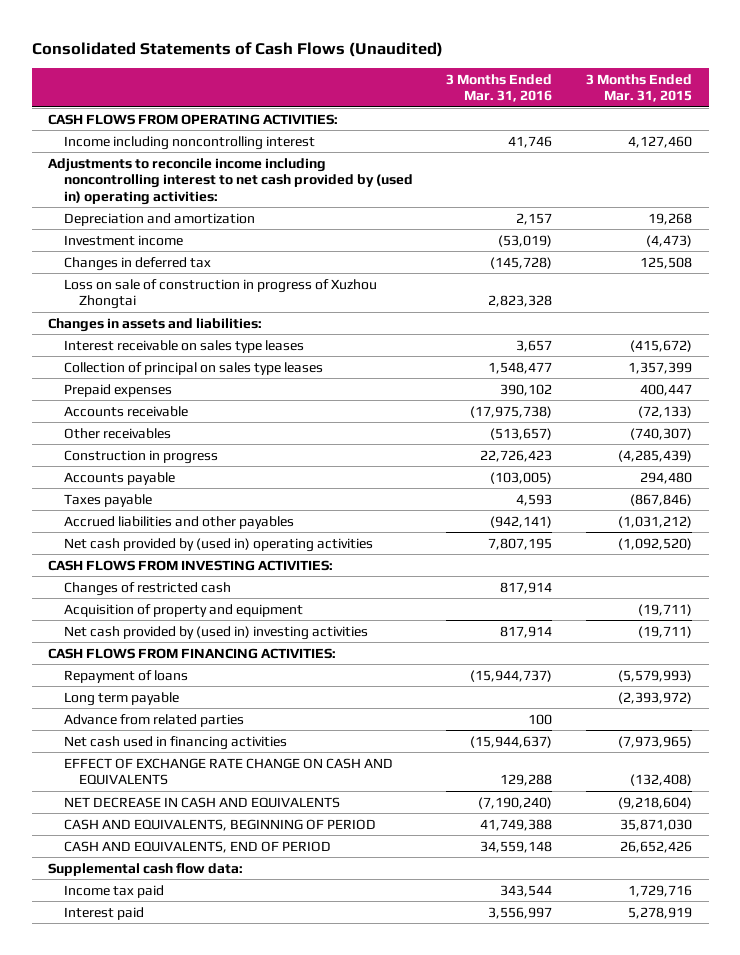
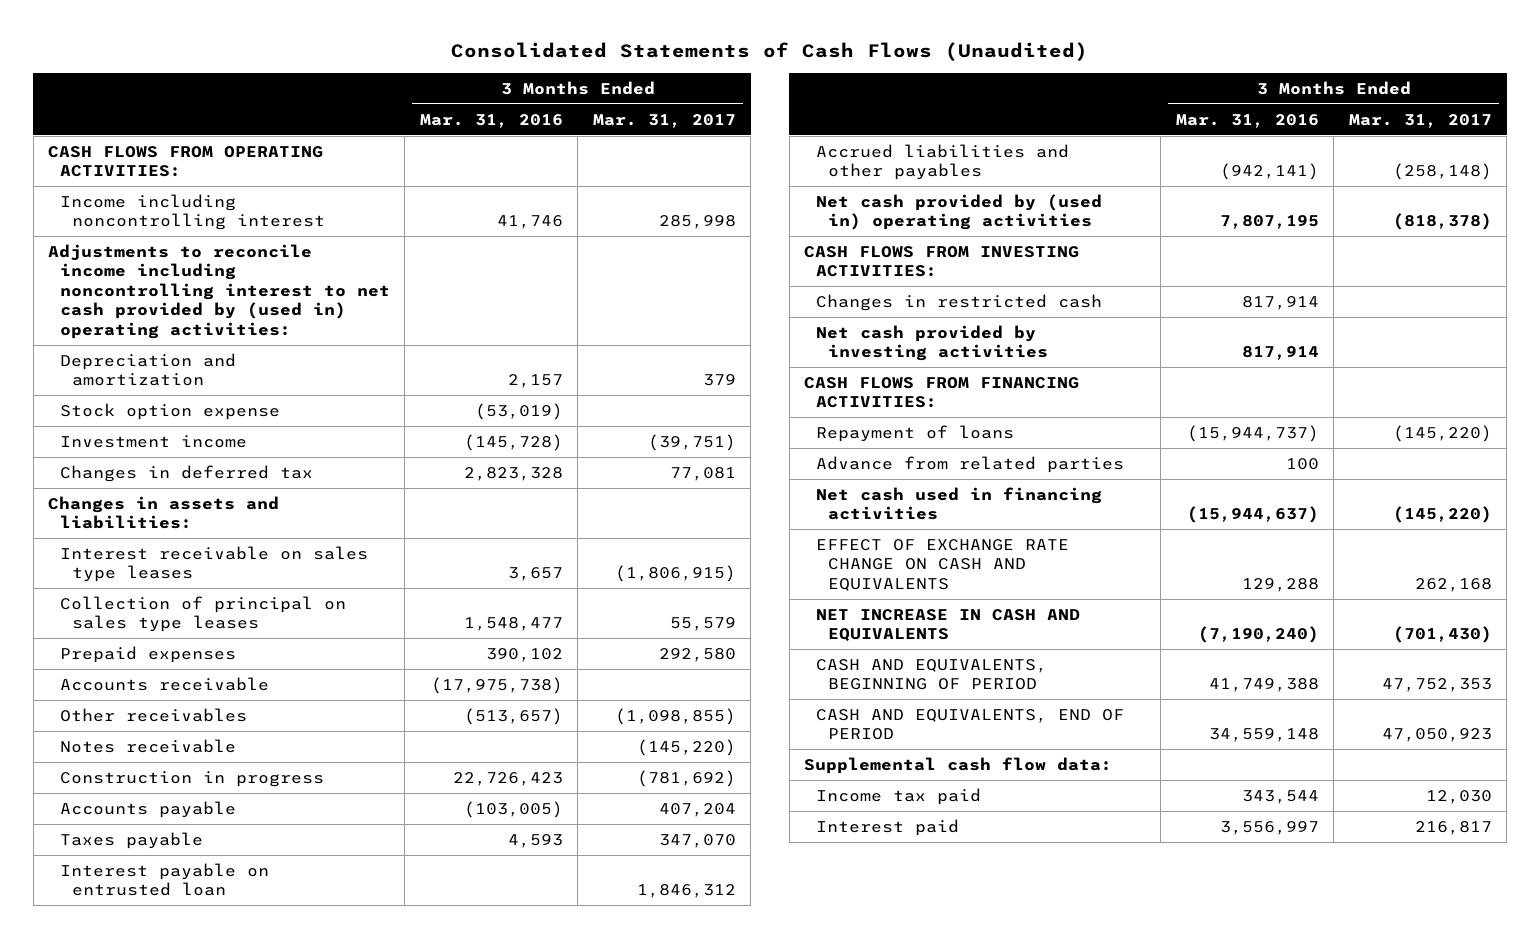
- | 3 Months Ended Mar. 31, 2016 | 3 Months Ended Mar. 31, 2015
+ | 3 Months Ended Mar. 31, 2016 | 3 Months Ended Mar. 31, 2017
- Investment income | (53,019) | (4,473)
- Changes in deferred tax | (145,728) | 125,508
- Loss on sale of construction in progress of Xuzhou Zhongtai | 2,823,328 |
+ Stock option expense | (53,019) |
+ Investment income | (145,728) | (39,751)
+ Changes in deferred tax | 2,823,328 | 77,081
+ Notes receivable | | (145,220)
+ Interest payable on entrusted loan | | 1,846,312
- Changes of restricted cash | 817,914 |
- Acquisition of property and equipment | | (19,711)
- Net cash provided by (used in) investing activities | 817,914 | (19,711)
+ Changes in restricted cash | 817,914 |
+ Net cash provided by investing activities | 817,914 |
- Long term payable | | (2,393,972)
- NET DECREASE IN CASH AND EQUIVALENTS | (7,190,240) | (9,218,604)
+ NET INCREASE IN CASH AND EQUIVALENTS | (7,190,240) | (701,430)

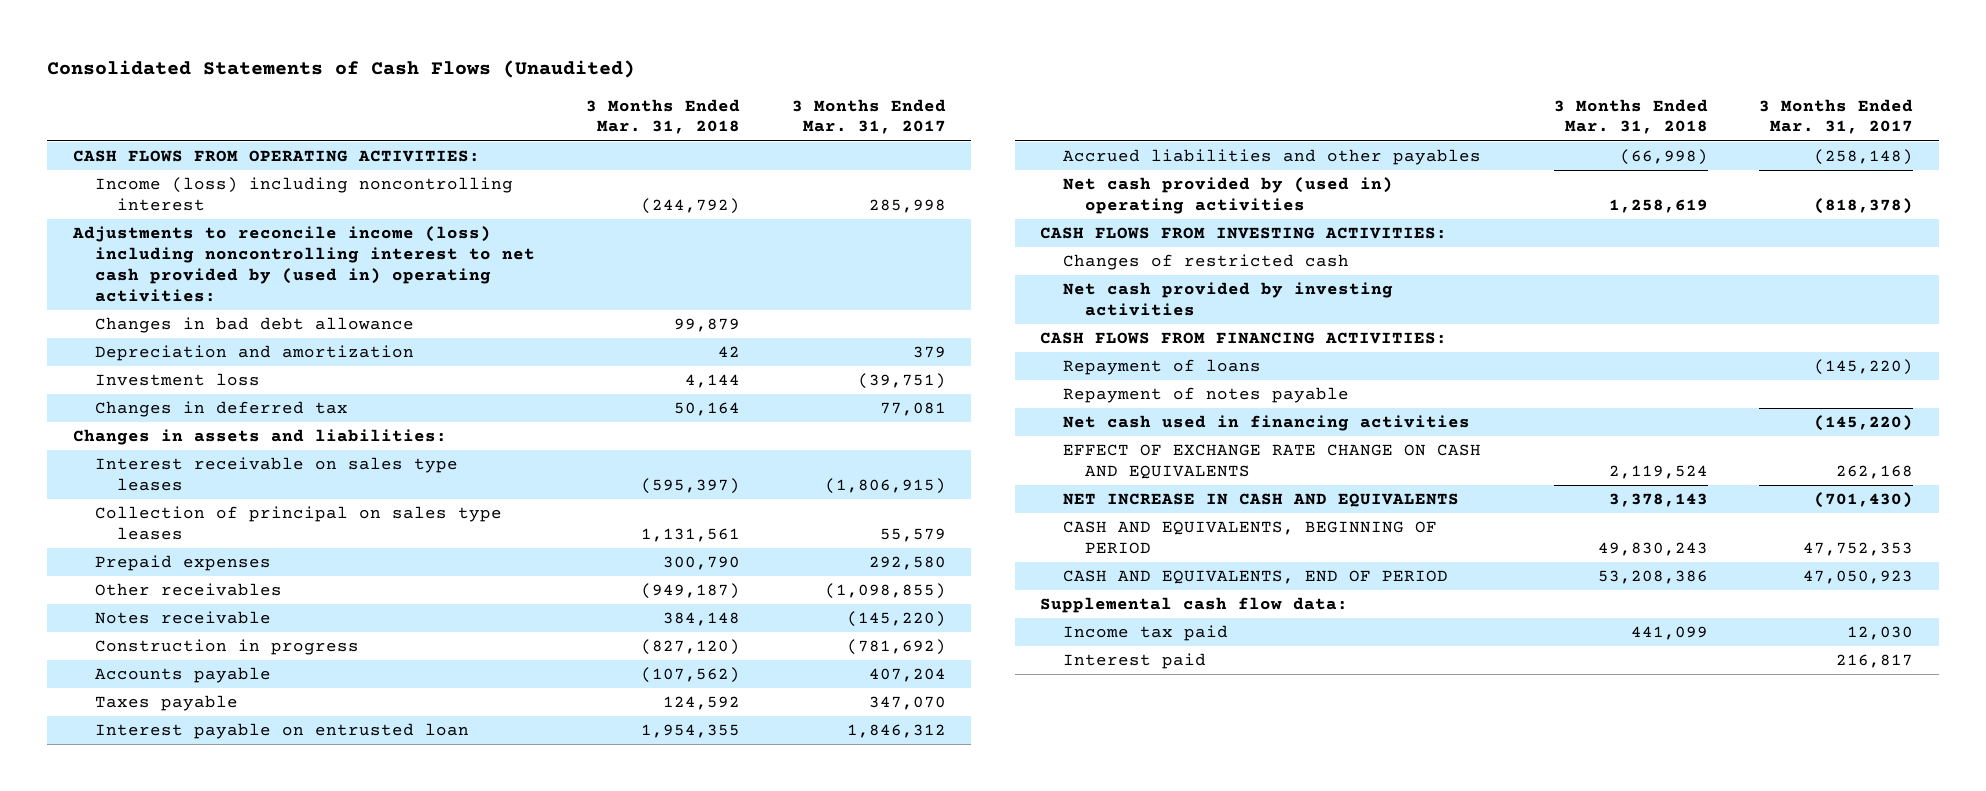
- | 3 Months Ended Mar. 31, 2016 | 3 Months Ended Mar. 31, 2017
+ | 3 Months Ended Mar. 31, 2018 | 3 Months Ended Mar. 31, 2017
- Income including noncontrolling interest | 41,746 | 285,998
- Adjustments to reconcile income including noncontrolling interest to net cash provided by (used in) operating activities:
+ Income (loss) including noncontrolling interest | (244,792) | 285,998
+ Adjustments to reconcile income (loss) including noncontrolling interest to net cash provided by (used in) operating activities:
+ Changes in bad debt allowance | 99,879 |
- Stock option expense | (53,019) |
- Investment income | (145,728) | (39,751)
+ Investment loss | 4,144 | (39,751)
- Accounts receivable | (17,975,738) |
- Changes in restricted cash | 817,914 |
+ Changes of restricted cash
- Advance from related parties | 100 |
+ Repayment of notes payable

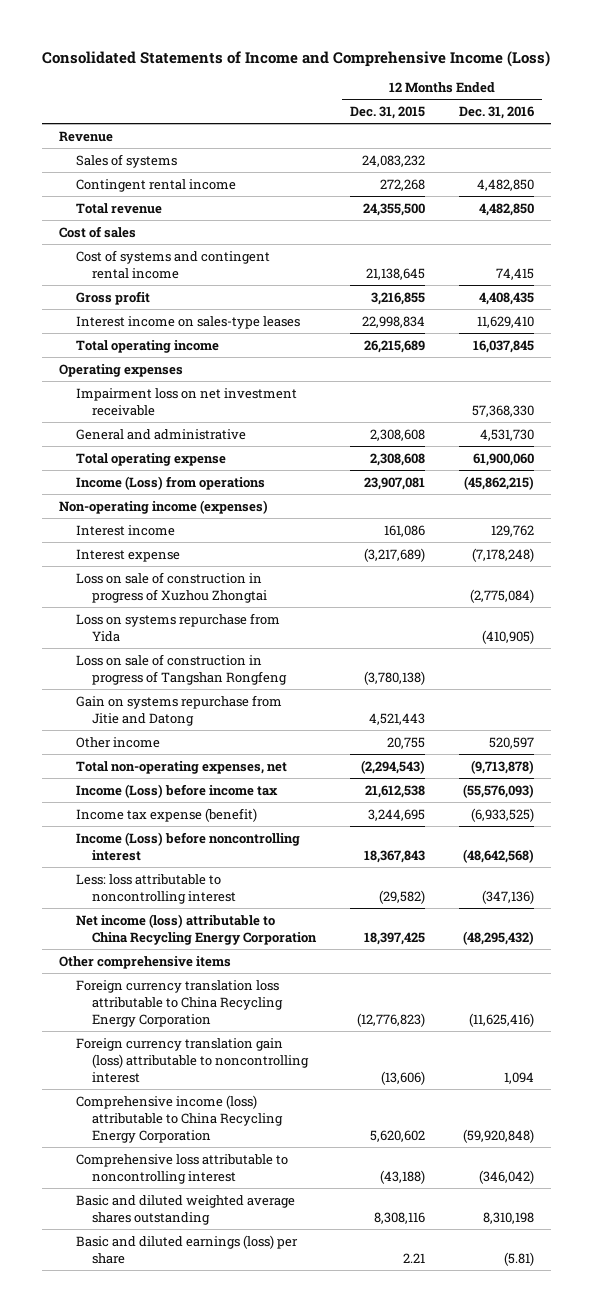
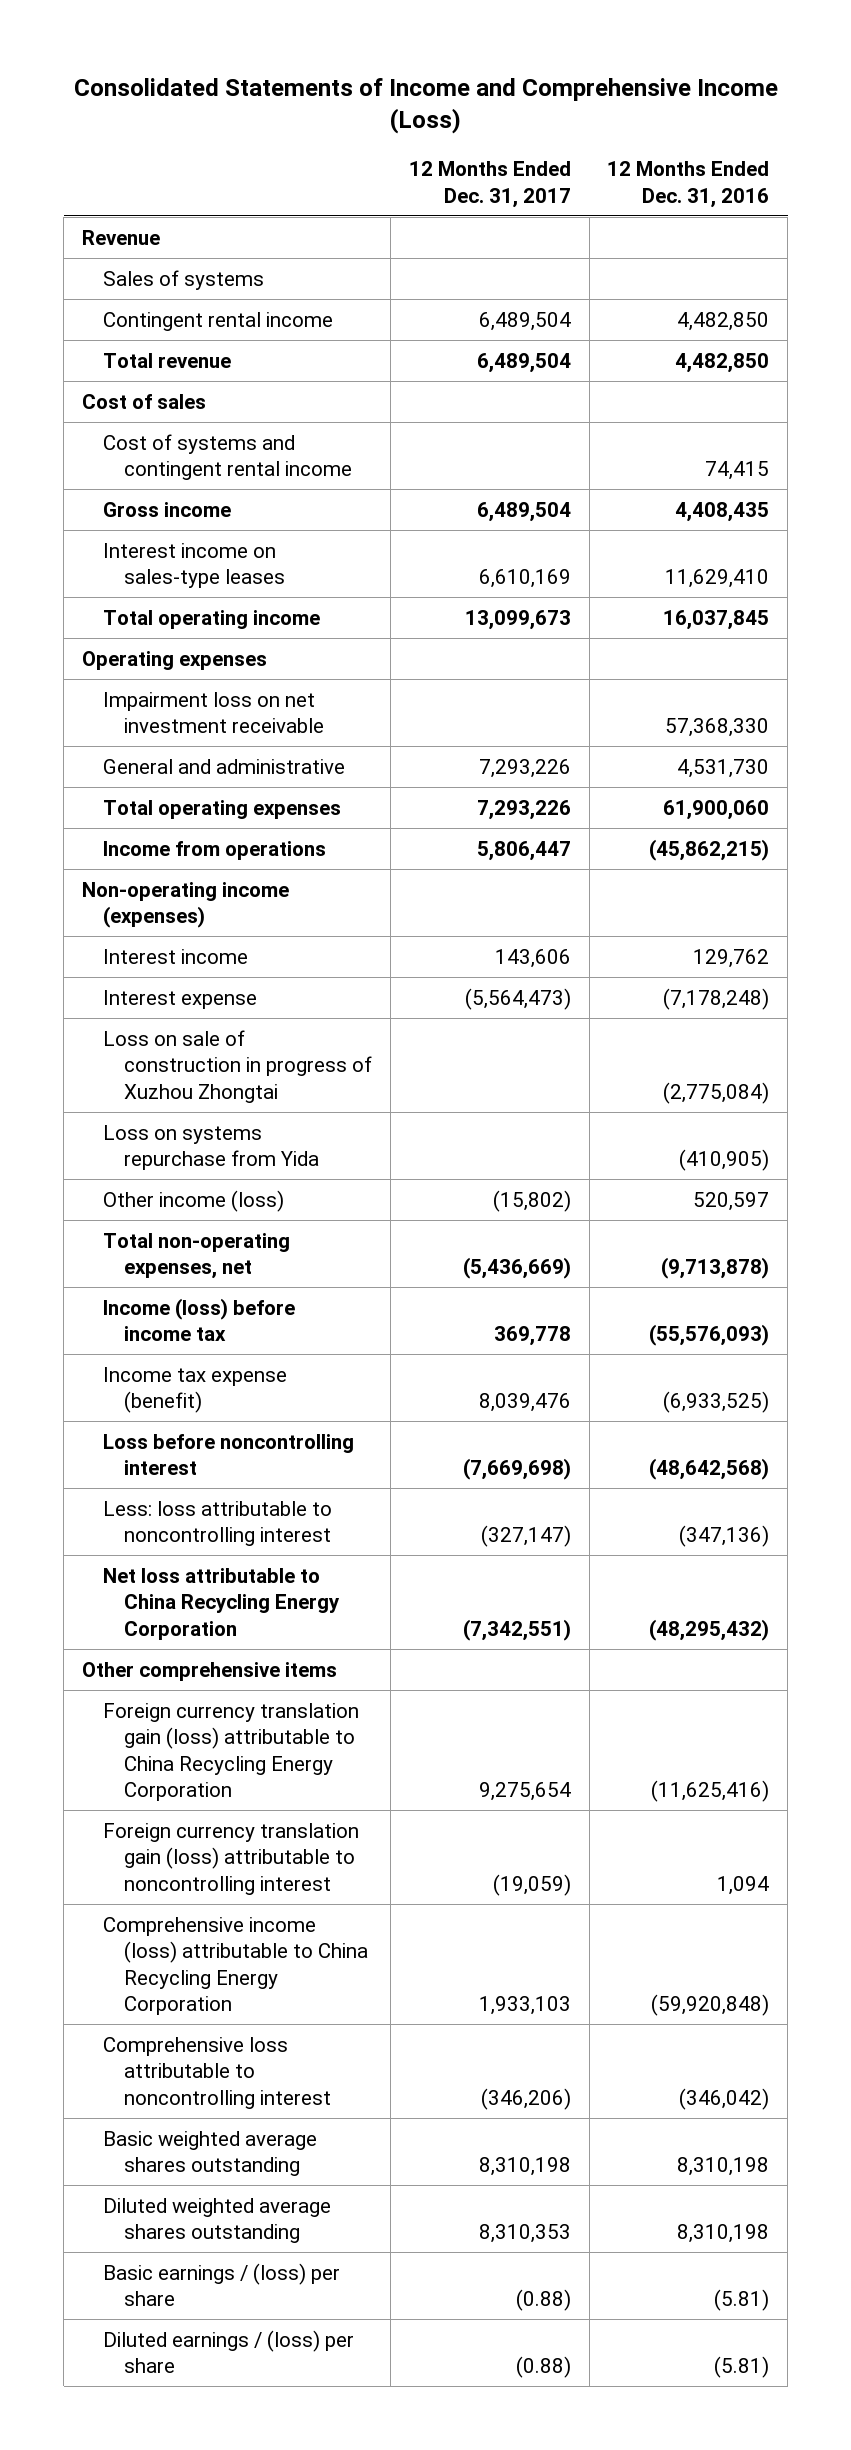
- | 12 Months Ended Dec. 31, 2015 | 12 Months Ended Dec. 31, 2016
+ | 12 Months Ended Dec. 31, 2017 | 12 Months Ended Dec. 31, 2016
- Gross profit | 3,216,855 | 4,408,435
+ Gross income | 6,489,504 | 4,408,435
- Total operating expense | 2,308,608 | 61,900,060
- Income (Loss) from operations | 23,907,081 | (45,862,215)
+ Total operating expenses | 7,293,226 | 61,900,060
+ Income from operations | 5,806,447 | (45,862,215)
- Loss on sale of construction in progress of Tangshan Rongfeng | (3,780,138) |
- Gain on systems repurchase from Jitie and Datong | 4,521,443 |
- Other income | 20,755 | 520,597
+ Other income (loss) | (15,802) | 520,597
- Income (Loss) before income tax | 21,612,538 | (55,576,093)
+ Income (loss) before income tax | 369,778 | (55,576,093)
- Income (Loss) before noncontrolling interest | 18,367,843 | (48,642,568)
+ Loss before noncontrolling interest | (7,669,698) | (48,642,568)
- Net income (loss) attributable to China Recycling Energy Corporation | 18,397,425 | (48,295,432)
+ Net loss attributable to China Recycling Energy Corporation | (7,342,551) | (48,295,432)
- Foreign currency translation loss attributable to China Recycling Energy Corporation | (12,776,823) | (11,625,416)
+ Foreign currency translation gain (loss) attributable to China Recycling Energy Corporation | 9,275,654 | (11,625,416)
- Basic and diluted weighted average shares outstanding | 8,308,116 | 8,310,198
- Basic and diluted earnings (loss) per share | 2.21 | (5.81)
+ Basic weighted average shares outstanding | 8,310,198 | 8,310,198
+ Diluted weighted average shares outstanding | 8,310,353 | 8,310,198
+ Basic earnings / (loss) per share | (0.88) | (5.81)
+ Diluted earnings / (loss) per share | (0.88) | (5.81)

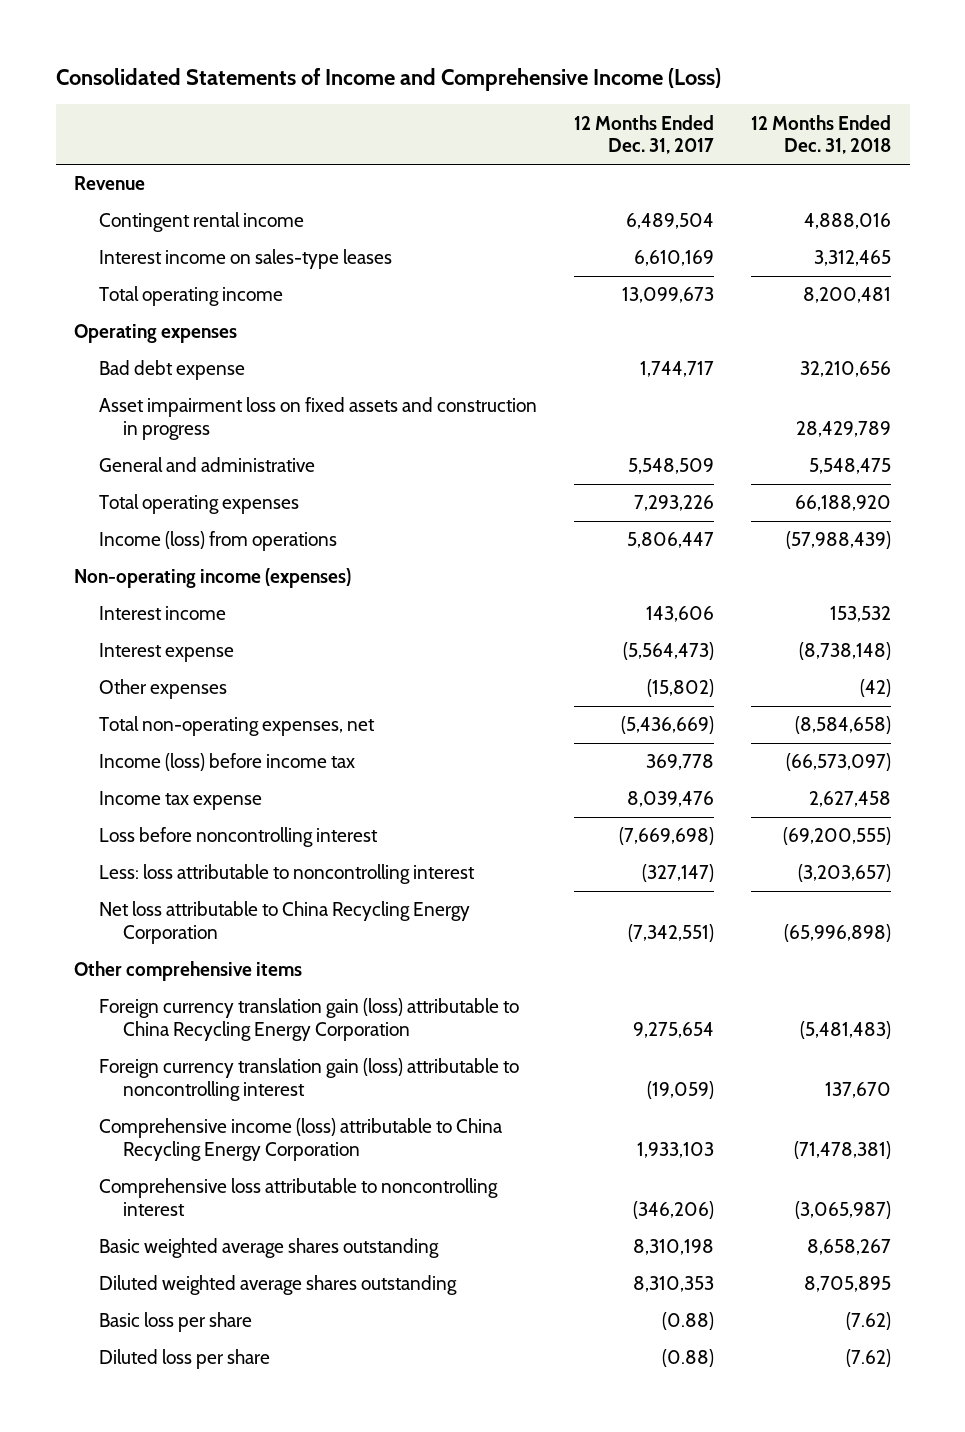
- | 12 Months Ended Dec. 31, 2017 | 12 Months Ended Dec. 31, 2016
+ | 12 Months Ended Dec. 31, 2017 | 12 Months Ended Dec. 31, 2018
- Sales of systems
- Total revenue | 6,489,504 | 4,482,850
- Cost of sales
- Cost of systems and contingent rental income | | 74,415
- Gross income | 6,489,504 | 4,408,435
- Impairment loss on net investment receivable | | 57,368,330
- General and administrative | 7,293,226 | 4,531,730
+ Bad debt expense | 1,744,717 | 32,210,656
+ Asset impairment loss on fixed assets and construction in progress | | 28,429,789
+ General and administrative | 5,548,509 | 5,548,475
- Income from operations | 5,806,447 | (45,862,215)
+ Income (loss) from operations | 5,806,447 | (57,988,439)
- Loss on sale of construction in progress of Xuzhou Zhongtai | | (2,775,084)
- Loss on systems repurchase from Yida | | (410,905)
- Other income (loss) | (15,802) | 520,597
+ Other expenses | (15,802) | (42)
- Income tax expense (benefit) | 8,039,476 | (6,933,525)
+ Income tax expense | 8,039,476 | 2,627,458
- Basic earnings / (loss) per share | (0.88) | (5.81)
- Diluted earnings / (loss) per share | (0.88) | (5.81)
+ Basic loss per share | (0.88) | (7.62)
+ Diluted loss per share | (0.88) | (7.62)

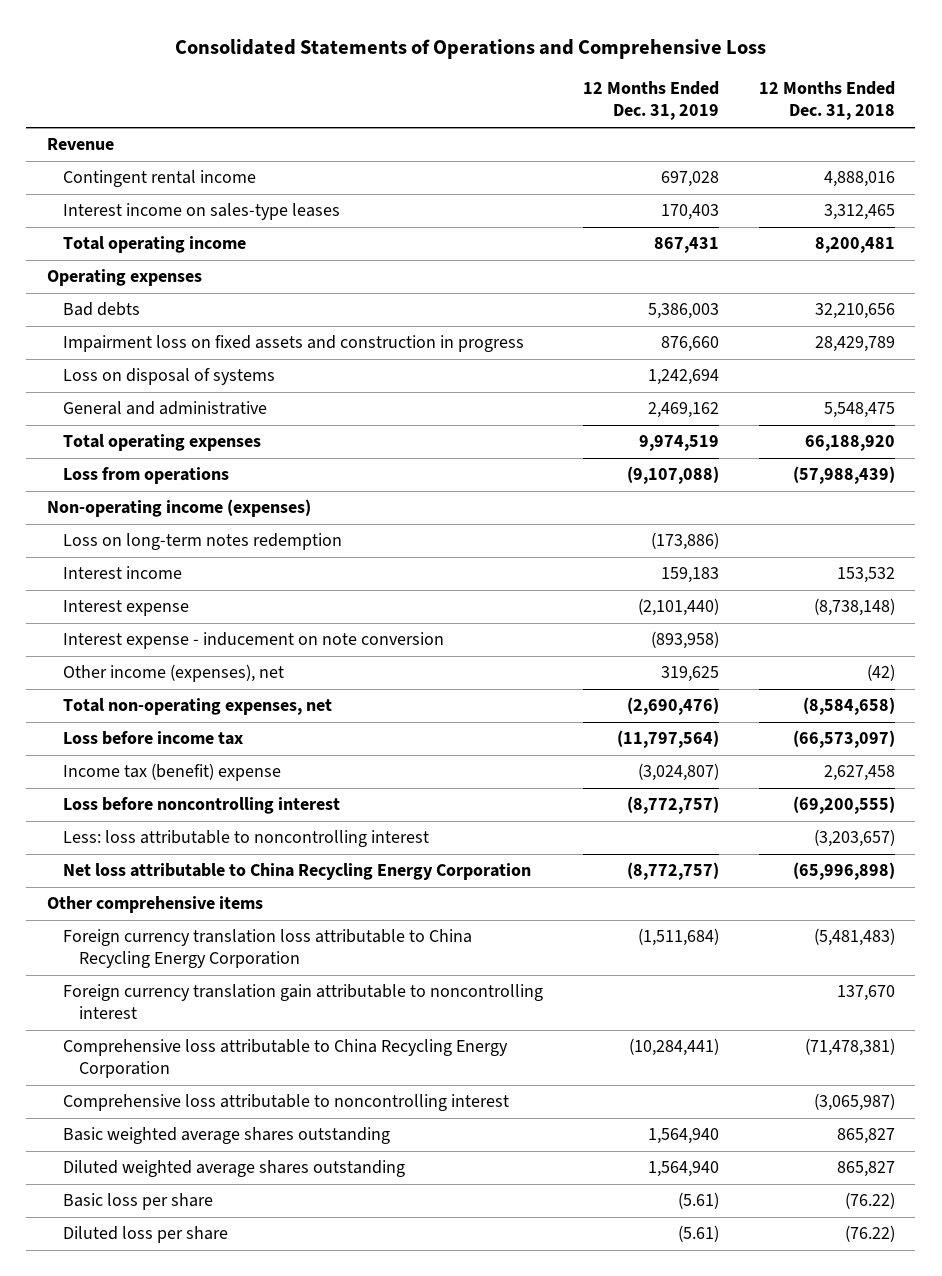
- Consolidated Statements of Income and Comprehensive Income (Loss)
+ Consolidated Statements of Operations and Comprehensive Loss
- | 12 Months Ended Dec. 31, 2017 | 12 Months Ended Dec. 31, 2018
+ | 12 Months Ended Dec. 31, 2019 | 12 Months Ended Dec. 31, 2018
- Bad debt expense | 1,744,717 | 32,210,656
- Asset impairment loss on fixed assets and construction in progress | | 28,429,789
+ Bad debts | 5,386,003 | 32,210,656
+ Impairment loss on fixed assets and construction in progress | 876,660 | 28,429,789
+ Loss on disposal of systems | 1,242,694 |
- Income (loss) from operations | 5,806,447 | (57,988,439)
+ Loss from operations | (9,107,088) | (57,988,439)
+ Loss on long-term notes redemption | (173,886) |
- Other expenses | (15,802) | (42)
+ Interest expense - inducement on note conversion | (893,958) |
+ Other income (expenses), net | 319,625 | (42)
- Income (loss) before income tax | 369,778 | (66,573,097)
- Income tax expense | 8,039,476 | 2,627,458
+ Loss before income tax | (11,797,564) | (66,573,097)
+ Income tax (benefit) expense | (3,024,807) | 2,627,458
- Foreign currency translation gain (loss) attributable to China Recycling Energy Corporation | 9,275,654 | (5,481,483)
- Foreign currency translation gain (loss) attributable to noncontrolling interest | (19,059) | 137,670
- Comprehensive income (loss) attributable to China Recycling Energy Corporation | 1,933,103 | (71,478,381)
+ Foreign currency translation loss attributable to China Recycling Energy Corporation | (1,511,684) | (5,481,483)
+ Foreign currency translation gain attributable to noncontrolling interest | | 137,670
+ Comprehensive loss attributable to China Recycling Energy Corporation | (10,284,441) | (71,478,381)
- Basic weighted average shares outstanding | 8,310,198 | 8,658,267
- Diluted weighted average shares outstanding | 8,310,353 | 8,705,895
- Basic loss per share | (0.88) | (7.62)
- Diluted loss per share | (0.88) | (7.62)
+ Basic weighted average shares outstanding | 1,564,940 | 865,827
+ Diluted weighted average shares outstanding | 1,564,940 | 865,827
+ Basic loss per share | (5.61) | (76.22)
+ Diluted loss per share | (5.61) | (76.22)

